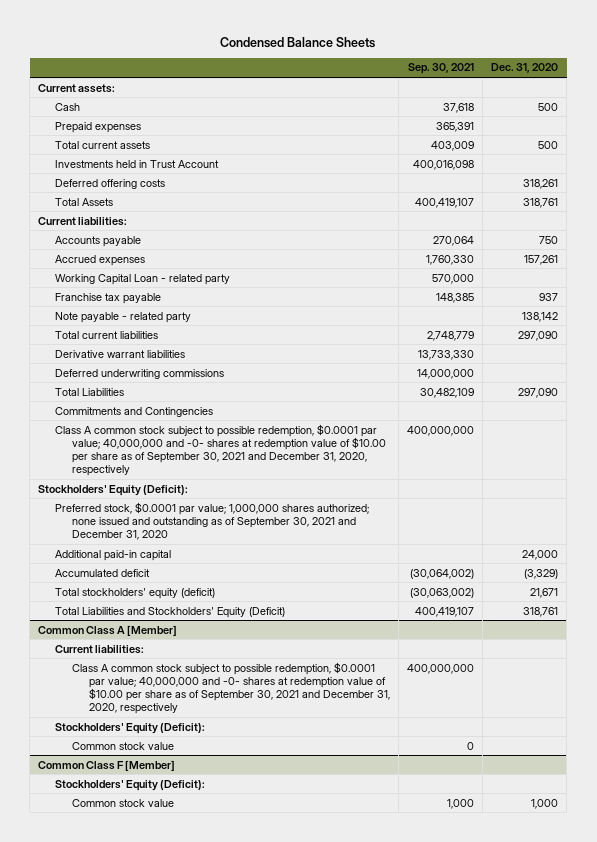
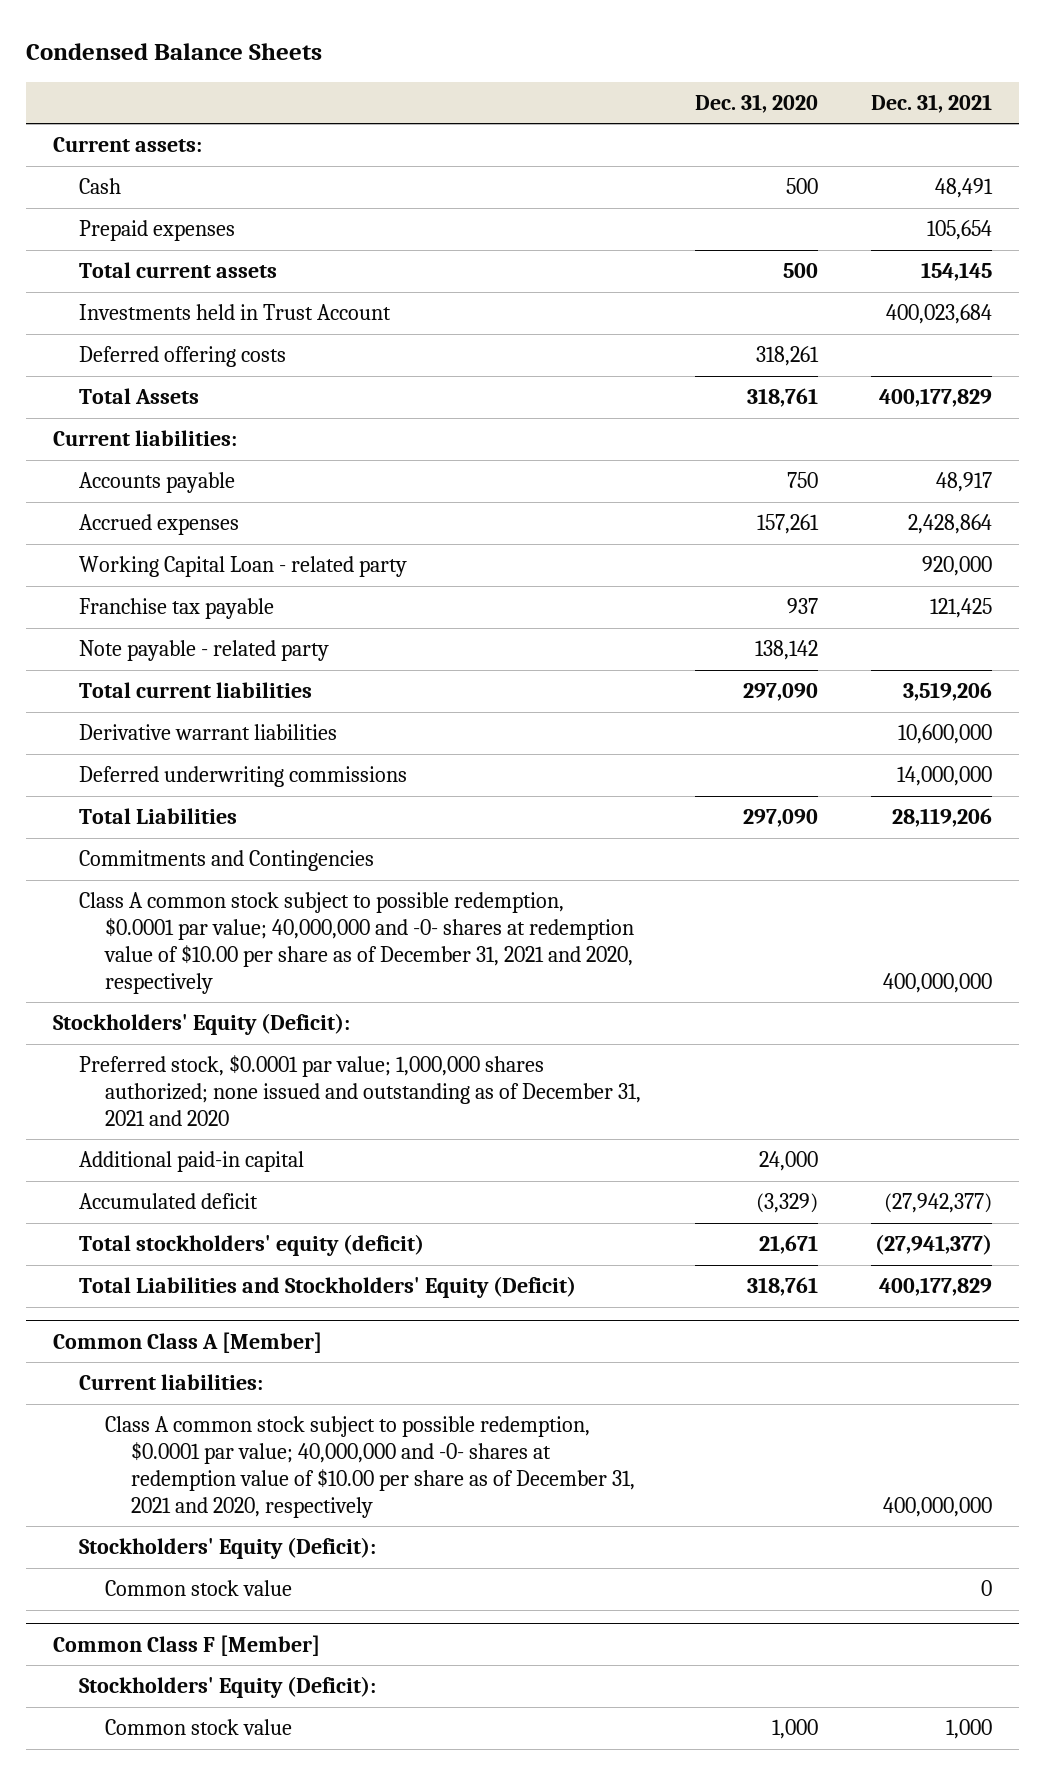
- | Sep. 30, 2021 | Dec. 31, 2020
+ | Dec. 31, 2020 | Dec. 31, 2021
- Class A common stock subject to possible redemption, $0.0001 par value; 40,000,000 and -0- shares at redemption value of $10.00 per share as of September 30, 2021 and December 31, 2020, respectively | 400,000,000 |
+ Class A common stock subject to possible redemption, $0.0001 par value; 40,000,000 and -0- shares at redemption value of $10.00 per share as of December 31, 2021 and 2020, respectively | | 400,000,000
- Preferred stock, $0.0001 par value; 1,000,000 shares authorized; none issued and outstanding as of September 30, 2021 and December 31, 2020
+ Preferred stock, $0.0001 par value; 1,000,000 shares authorized; none issued and outstanding as of December 31, 2021 and 2020
@ Common Class A [Member]
- Class A common stock subject to possible redemption, $0.0001 par value; 40,000,000 and -0- shares at redemption value of $10.00 per share as of September 30, 2021 and December 31, 2020, respectively | 400,000,000 |
+ Class A common stock subject to possible redemption, $0.0001 par value; 40,000,000 and -0- shares at redemption value of $10.00 per share as of December 31, 2021 and 2020, respectively | | 400,000,000

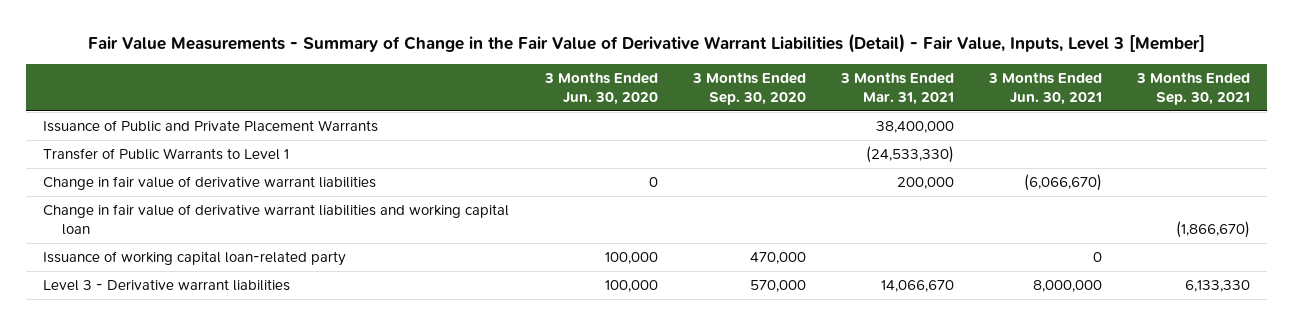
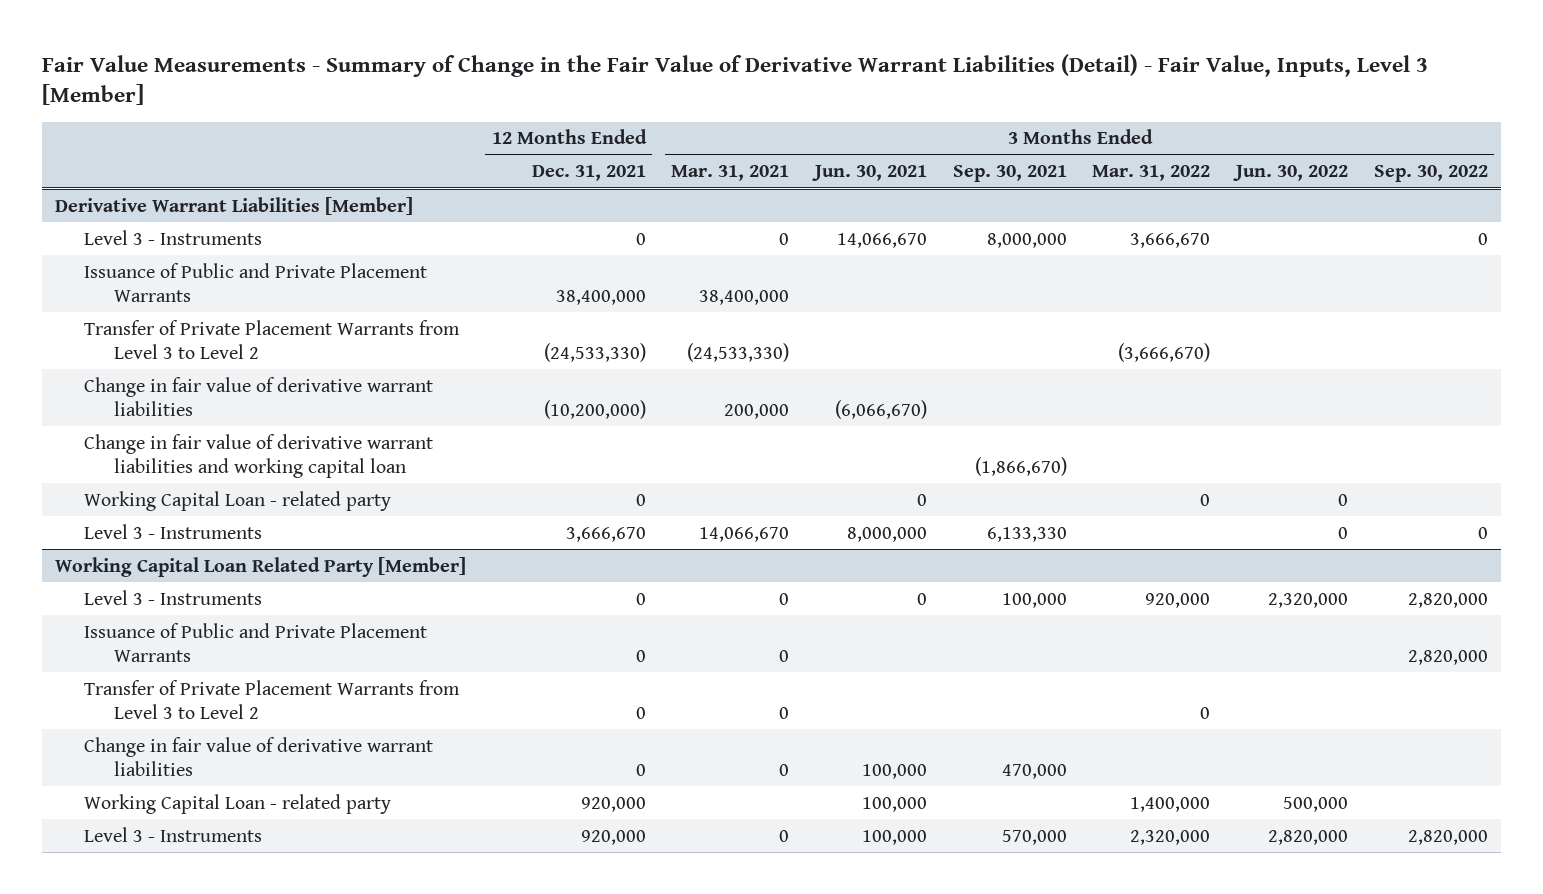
- | 3 Months Ended Jun. 30, 2020 | 3 Months Ended Sep. 30, 2020 | 3 Months Ended Mar. 31, 2021 | 3 Months Ended Jun. 30, 2021 | 3 Months Ended Sep. 30, 2021
+ | 12 Months Ended Dec. 31, 2021 | 3 Months Ended Mar. 31, 2021 | 3 Months Ended Jun. 30, 2021 | 3 Months Ended Sep. 30, 2021 | 3 Months Ended Mar. 31, 2022 | 3 Months Ended Jun. 30, 2022 | 3 Months Ended Sep. 30, 2022
+ Derivative Warrant Liabilities [Member]
+ Level 3 - Instruments | 0 | 0 | 14,066,670 | 8,000,000 | 3,666,670 | | 0
- Transfer of Public Warrants to Level 1 | | | (24,533,330) | |
+ Transfer of Private Placement Warrants from Level 3 to Level 2 | (24,533,330) | (24,533,330) | | | (3,666,670) | |
- Issuance of working capital loan-related party | 100,000 | 470,000 | | 0 |
- Level 3 - Derivative warrant liabilities | 100,000 | 570,000 | 14,066,670 | 8,000,000 | 6,133,330
+ Working Capital Loan - related party | 0 | | 0 | | 0 | 0 |
+ Level 3 - Instruments | 3,666,670 | 14,066,670 | 8,000,000 | 6,133,330 | | 0 | 0
+ Working Capital Loan Related Party [Member]
+ Level 3 - Instruments | 0 | 0 | 0 | 100,000 | 920,000 | 2,320,000 | 2,820,000
+ Issuance of Public and Private Placement Warrants | 0 | 0 | | | | | 2,820,000
+ Transfer of Private Placement Warrants from Level 3 to Level 2 | 0 | 0 | | | 0 | |
+ Change in fair value of derivative warrant liabilities | 0 | 0 | 100,000 | 470,000 | | |
+ Working Capital Loan - related party | 920,000 | | 100,000 | | 1,400,000 | 500,000 |
+ Level 3 - Instruments | 920,000 | 0 | 100,000 | 570,000 | 2,320,000 | 2,820,000 | 2,820,000

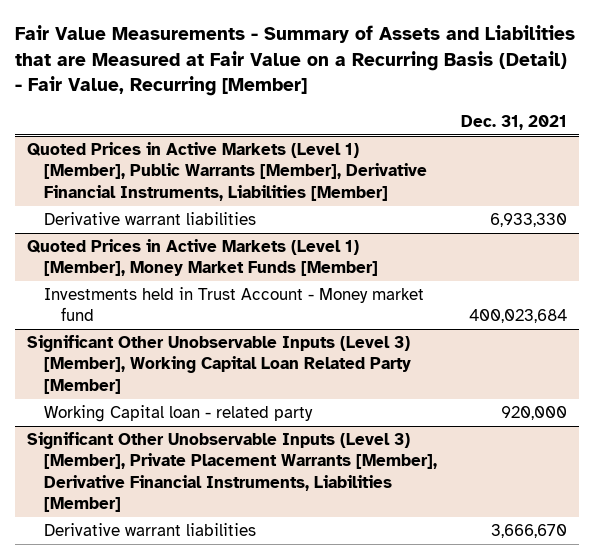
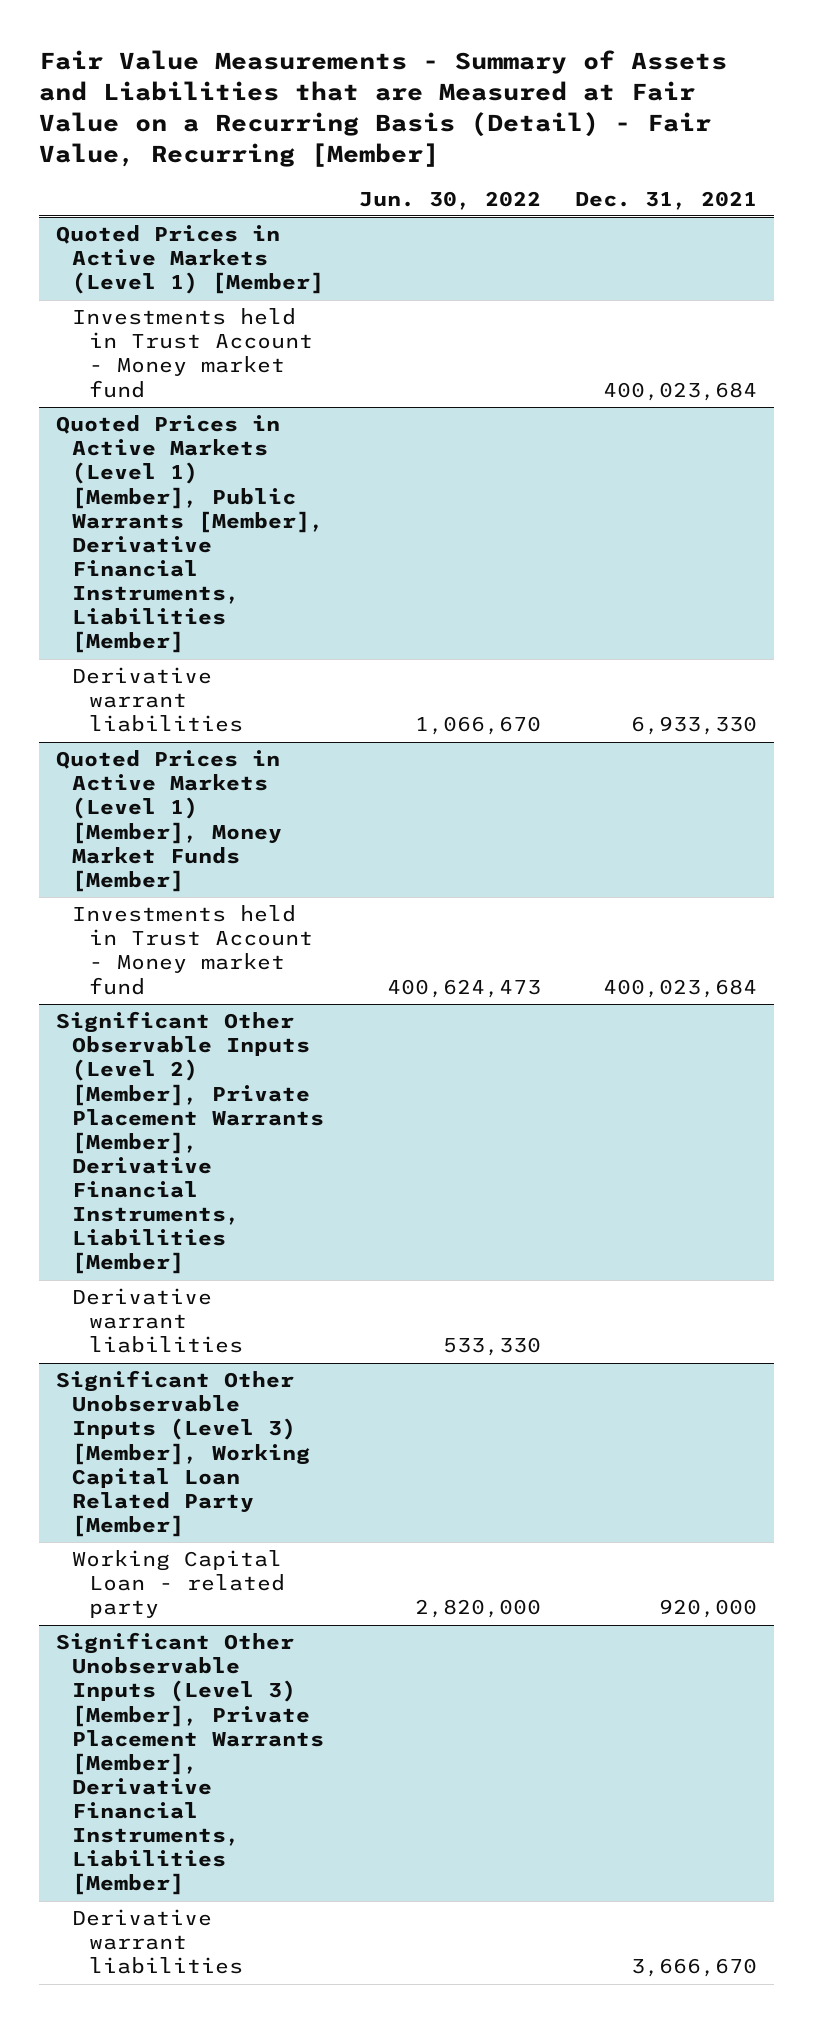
- | Dec. 31, 2021
+ | Jun. 30, 2022 | Dec. 31, 2021
+ Quoted Prices in Active Markets (Level 1) [Member]
+ Investments held in Trust Account - Money market fund | | 400,023,684
+ Significant Other Observable Inputs (Level 2) [Member], Private Placement Warrants [Member], Derivative Financial Instruments, Liabilities [Member]
+ Derivative warrant liabilities | 533,330 |
@ Significant Other Unobservable Inputs (Level 3) [Member], Working Capital Loan Related Party [Member]
- Working Capital loan - related party | 920,000
+ Working Capital Loan - related party | 2,820,000 | 920,000

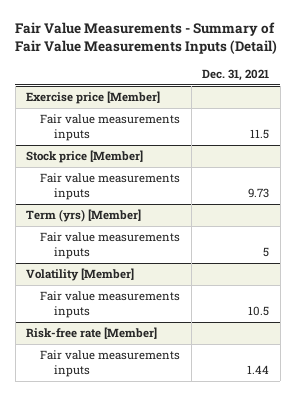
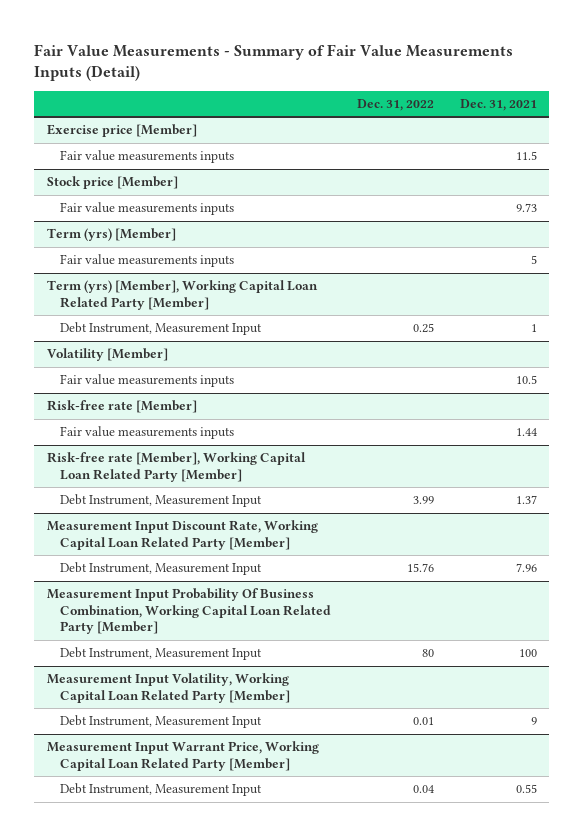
- | Dec. 31, 2021
+ | Dec. 31, 2022 | Dec. 31, 2021
+ Term (yrs) [Member], Working Capital Loan Related Party [Member]
+ Debt Instrument, Measurement Input | 0.25 | 1
+ Risk-free rate [Member], Working Capital Loan Related Party [Member]
+ Debt Instrument, Measurement Input | 3.99 | 1.37
+ Measurement Input Discount Rate, Working Capital Loan Related Party [Member]
+ Debt Instrument, Measurement Input | 15.76 | 7.96
+ Measurement Input Probability Of Business Combination, Working Capital Loan Related Party [Member]
+ Debt Instrument, Measurement Input | 80 | 100
+ Measurement Input Volatility, Working Capital Loan Related Party [Member]
+ Debt Instrument, Measurement Input | 0.01 | 9
+ Measurement Input Warrant Price, Working Capital Loan Related Party [Member]
+ Debt Instrument, Measurement Input | 0.04 | 0.55

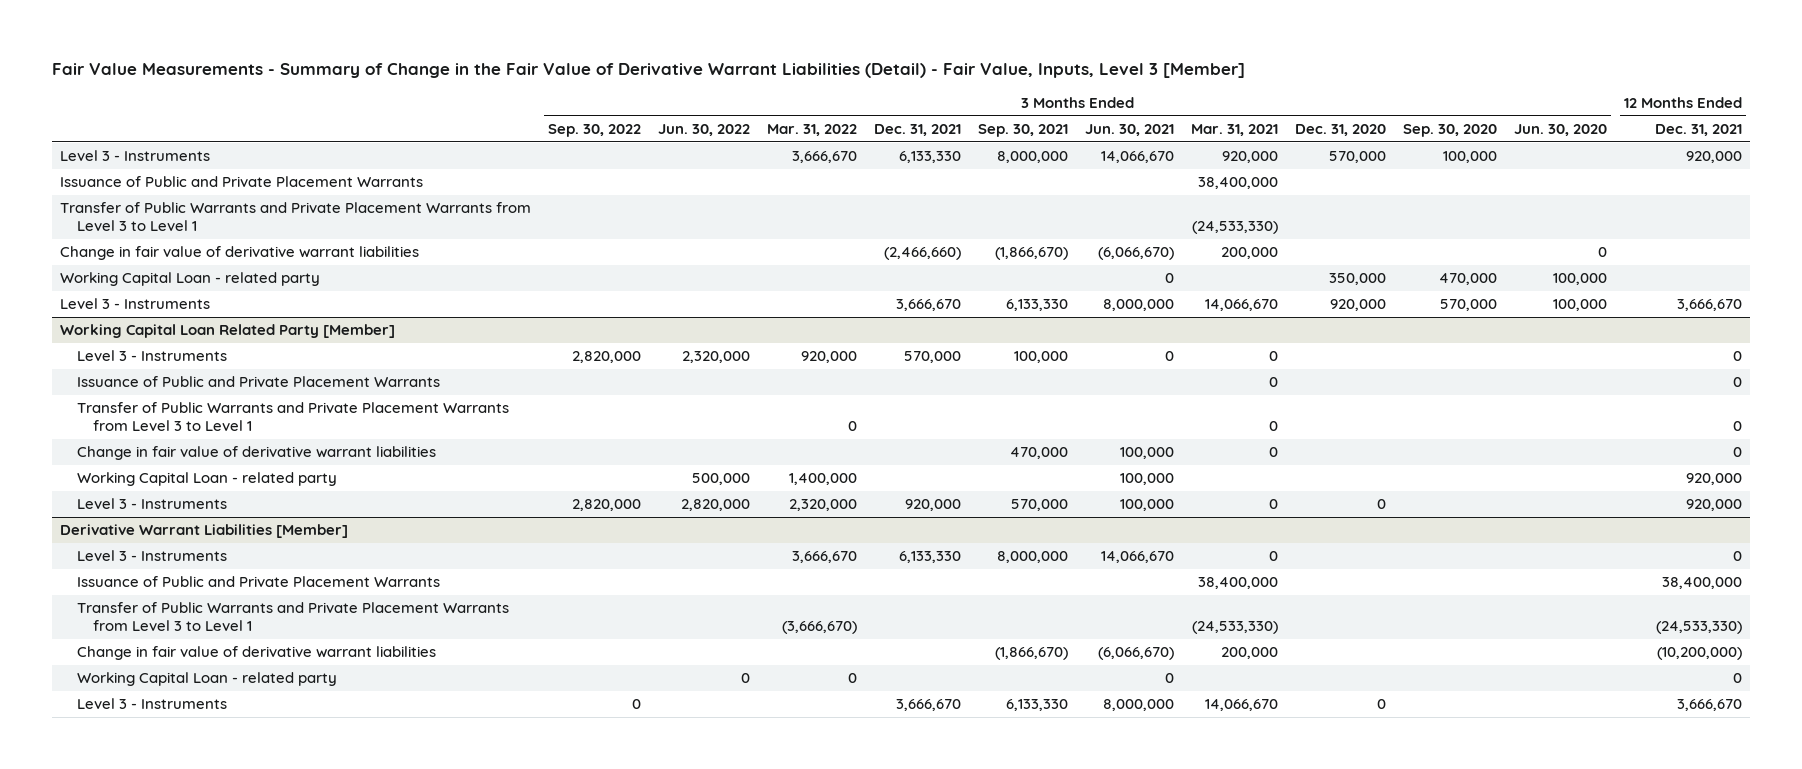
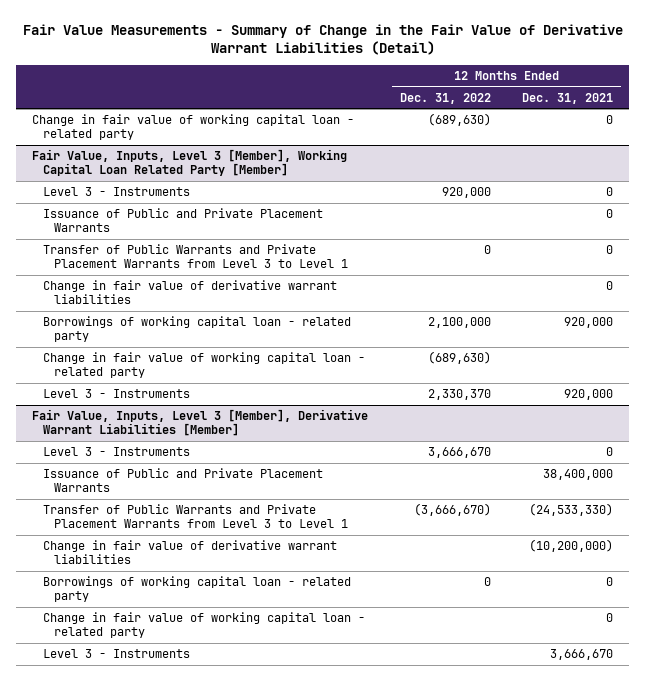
- Fair Value Measurements - Summary of Change in the Fair Value of Derivative Warrant Liabilities (Detail) - Fair Value, Inputs, Level 3 [Member]
+ Fair Value Measurements - Summary of Change in the Fair Value of Derivative Warrant Liabilities (Detail)
- | 3 Months Ended Sep. 30, 2022 | 3 Months Ended Jun. 30, 2022 | 3 Months Ended Mar. 31, 2022 | 3 Months Ended Dec. 31, 2021 | 3 Months Ended Sep. 30, 2021 | 3 Months Ended Jun. 30, 2021 | 3 Months Ended Mar. 31, 2021 | 3 Months Ended Dec. 31, 2020 | 3 Months Ended Sep. 30, 2020 | 3 Months Ended Jun. 30, 2020 | 12 Months Ended Dec. 31, 2021
+ | 12 Months Ended Dec. 31, 2022 | 12 Months Ended Dec. 31, 2021
- Level 3 - Instruments | | | 3,666,670 | 6,133,330 | 8,000,000 | 14,066,670 | 920,000 | 570,000 | 100,000 | | 920,000
- Issuance of Public and Private Placement Warrants | | | | | | | 38,400,000 | | | |
- Transfer of Public Warrants and Private Placement Warrants from Level 3 to Level 1 | | | | | | | (24,533,330) | | | |
- Change in fair value of derivative warrant liabilities | | | | (2,466,660) | (1,866,670) | (6,066,670) | 200,000 | | | 0 |
- Working Capital Loan - related party | | | | | | 0 | | 350,000 | 470,000 | 100,000 |
- Level 3 - Instruments | | | | 3,666,670 | 6,133,330 | 8,000,000 | 14,066,670 | 920,000 | 570,000 | 100,000 | 3,666,670
- Working Capital Loan Related Party [Member]
+ Change in fair value of working capital loan - related party | (689,630) | 0
+ Fair Value, Inputs, Level 3 [Member], Working Capital Loan Related Party [Member]
- Working Capital Loan - related party | | 500,000 | 1,400,000 | | | 100,000 | | | | | 920,000
+ Borrowings of working capital loan - related party | 2,100,000 | 920,000
+ Change in fair value of working capital loan - related party | (689,630) |
- Derivative Warrant Liabilities [Member]
+ Fair Value, Inputs, Level 3 [Member], Derivative Warrant Liabilities [Member]
- Working Capital Loan - related party | | 0 | 0 | | | 0 | | | | | 0
+ Borrowings of working capital loan - related party | 0 | 0
+ Change in fair value of working capital loan - related party | | 0

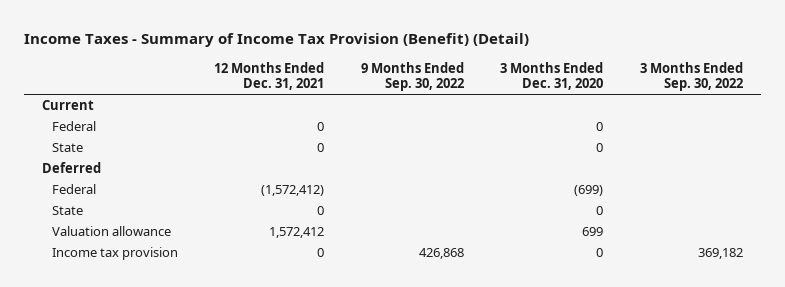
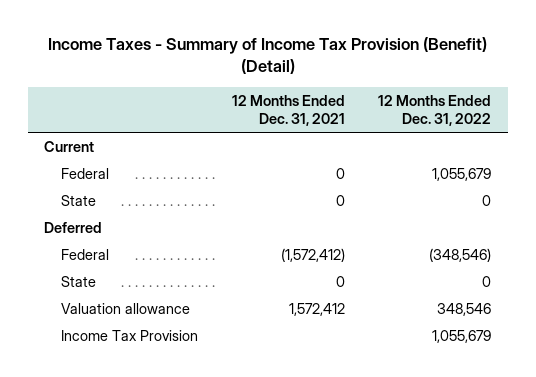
- | 12 Months Ended Dec. 31, 2021 | 9 Months Ended Sep. 30, 2022 | 3 Months Ended Dec. 31, 2020 | 3 Months Ended Sep. 30, 2022
+ | 12 Months Ended Dec. 31, 2021 | 12 Months Ended Dec. 31, 2022
- Income tax provision | 0 | 426,868 | 0 | 369,182
+ Income Tax Provision | | 1,055,679

